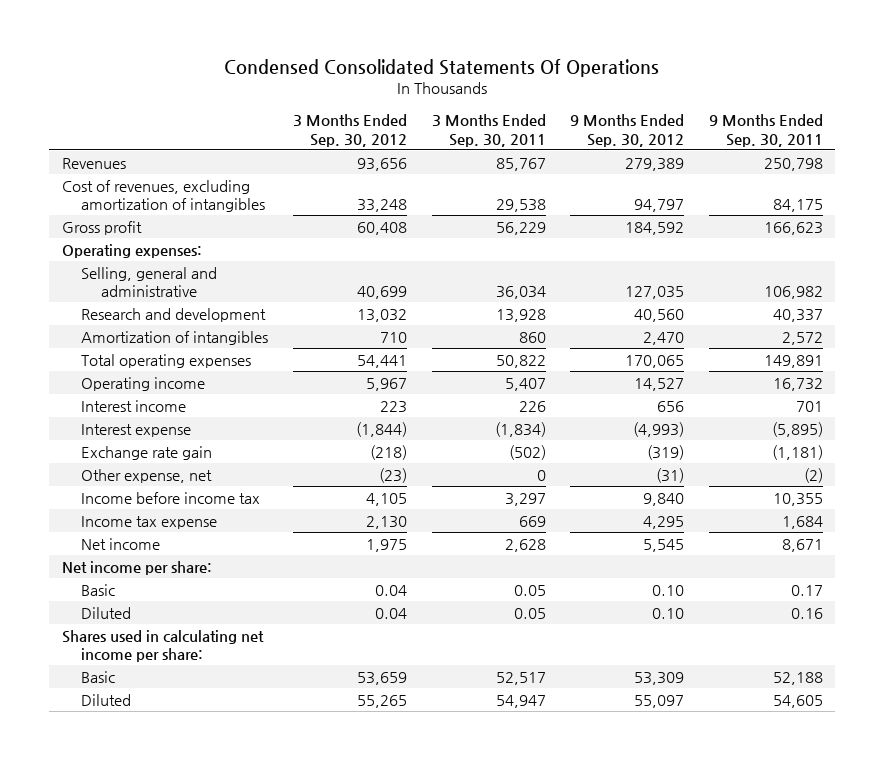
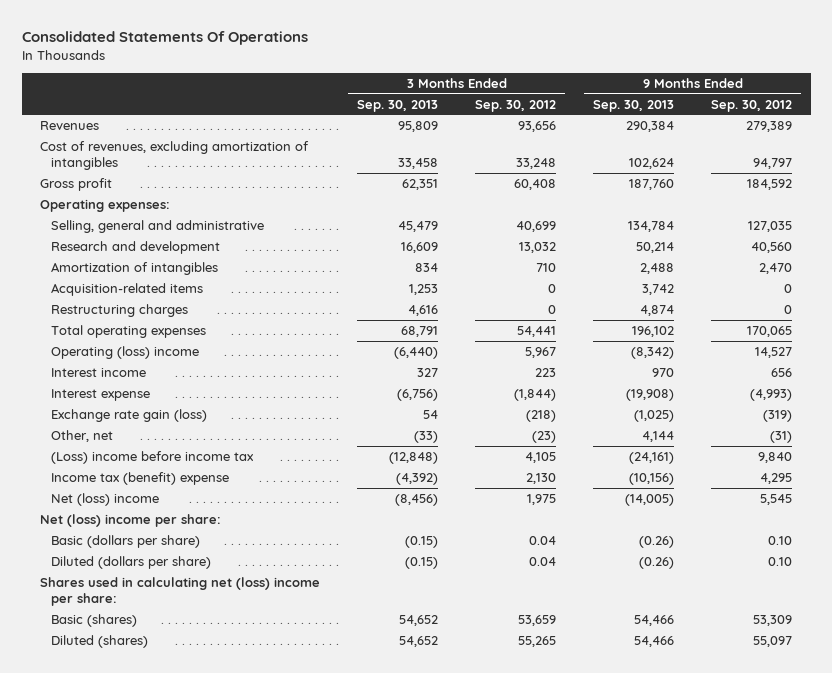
- Condensed Consolidated Statements Of Operations
+ Consolidated Statements Of Operations
- | 3 Months Ended Sep. 30, 2012 | 3 Months Ended Sep. 30, 2011 | 9 Months Ended Sep. 30, 2012 | 9 Months Ended Sep. 30, 2011
+ | 3 Months Ended Sep. 30, 2013 | 3 Months Ended Sep. 30, 2012 | 9 Months Ended Sep. 30, 2013 | 9 Months Ended Sep. 30, 2012
+ Acquisition-related items | 1,253 | 0 | 3,742 | 0
+ Restructuring charges | 4,616 | 0 | 4,874 | 0
- Operating income | 5,967 | 5,407 | 14,527 | 16,732
+ Operating (loss) income | (6,440) | 5,967 | (8,342) | 14,527
- Exchange rate gain | (218) | (502) | (319) | (1,181)
- Other expense, net | (23) | 0 | (31) | (2)
- Income before income tax | 4,105 | 3,297 | 9,840 | 10,355
- Income tax expense | 2,130 | 669 | 4,295 | 1,684
- Net income | 1,975 | 2,628 | 5,545 | 8,671
- Net income per share:
- Basic | 0.04 | 0.05 | 0.10 | 0.17
- Diluted | 0.04 | 0.05 | 0.10 | 0.16
- Shares used in calculating net income per share:
- Basic | 53,659 | 52,517 | 53,309 | 52,188
- Diluted | 55,265 | 54,947 | 55,097 | 54,605
+ Exchange rate gain (loss) | 54 | (218) | (1,025) | (319)
+ Other, net | (33) | (23) | 4,144 | (31)
+ (Loss) income before income tax | (12,848) | 4,105 | (24,161) | 9,840
+ Income tax (benefit) expense | (4,392) | 2,130 | (10,156) | 4,295
+ Net (loss) income | (8,456) | 1,975 | (14,005) | 5,545
+ Net (loss) income per share:
+ Basic (dollars per share) | (0.15) | 0.04 | (0.26) | 0.10
+ Diluted (dollars per share) | (0.15) | 0.04 | (0.26) | 0.10
+ Shares used in calculating net (loss) income per share:
+ Basic (shares) | 54,652 | 53,659 | 54,466 | 53,309
+ Diluted (shares) | 54,652 | 55,265 | 54,466 | 55,097

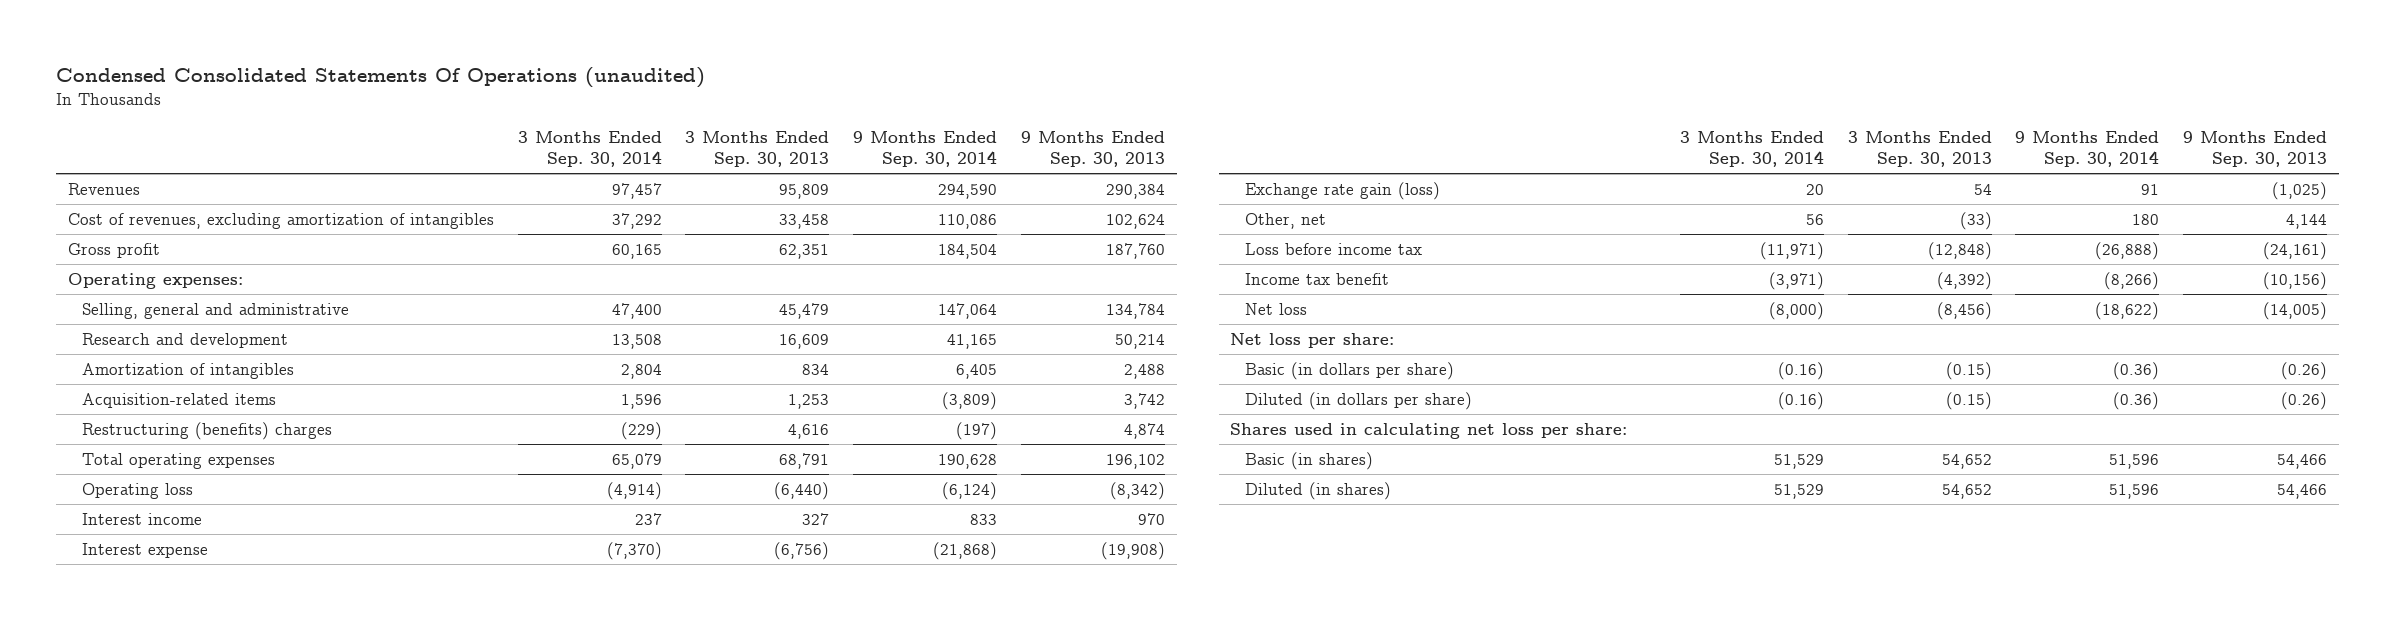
- Consolidated Statements Of Operations
+ Condensed Consolidated Statements Of Operations (unaudited)
- | 3 Months Ended Sep. 30, 2013 | 3 Months Ended Sep. 30, 2012 | 9 Months Ended Sep. 30, 2013 | 9 Months Ended Sep. 30, 2012
+ | 3 Months Ended Sep. 30, 2014 | 3 Months Ended Sep. 30, 2013 | 9 Months Ended Sep. 30, 2014 | 9 Months Ended Sep. 30, 2013
- Restructuring charges | 4,616 | 0 | 4,874 | 0
+ Restructuring (benefits) charges | (229) | 4,616 | (197) | 4,874
- Operating (loss) income | (6,440) | 5,967 | (8,342) | 14,527
+ Operating loss | (4,914) | (6,440) | (6,124) | (8,342)
- (Loss) income before income tax | (12,848) | 4,105 | (24,161) | 9,840
- Income tax (benefit) expense | (4,392) | 2,130 | (10,156) | 4,295
- Net (loss) income | (8,456) | 1,975 | (14,005) | 5,545
- Net (loss) income per share:
- Basic (dollars per share) | (0.15) | 0.04 | (0.26) | 0.10
- Diluted (dollars per share) | (0.15) | 0.04 | (0.26) | 0.10
- Shares used in calculating net (loss) income per share:
- Basic (shares) | 54,652 | 53,659 | 54,466 | 53,309
- Diluted (shares) | 54,652 | 55,265 | 54,466 | 55,097
+ Loss before income tax | (11,971) | (12,848) | (26,888) | (24,161)
+ Income tax benefit | (3,971) | (4,392) | (8,266) | (10,156)
+ Net loss | (8,000) | (8,456) | (18,622) | (14,005)
+ Net loss per share:
+ Basic (in dollars per share) | (0.16) | (0.15) | (0.36) | (0.26)
+ Diluted (in dollars per share) | (0.16) | (0.15) | (0.36) | (0.26)
+ Shares used in calculating net loss per share:
+ Basic (in shares) | 51,529 | 54,652 | 51,596 | 54,466
+ Diluted (in shares) | 51,529 | 54,652 | 51,596 | 54,466

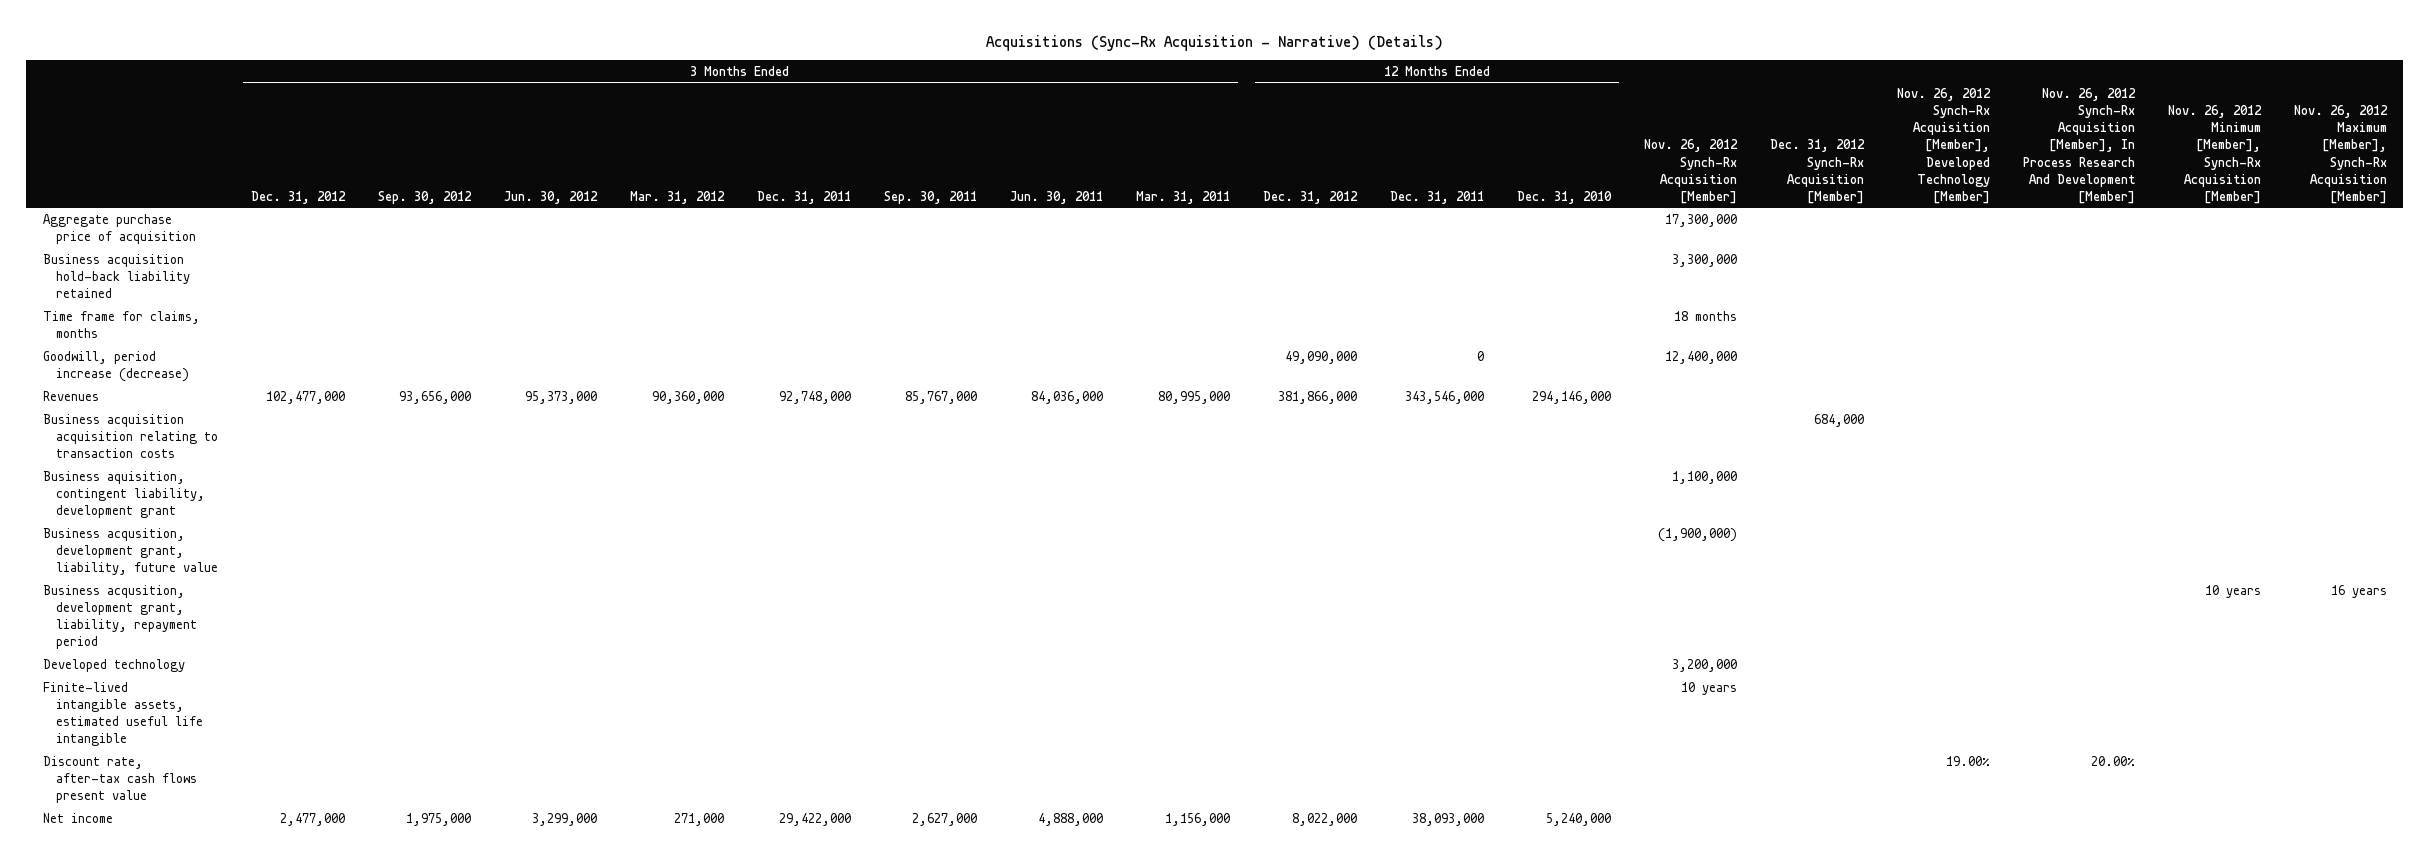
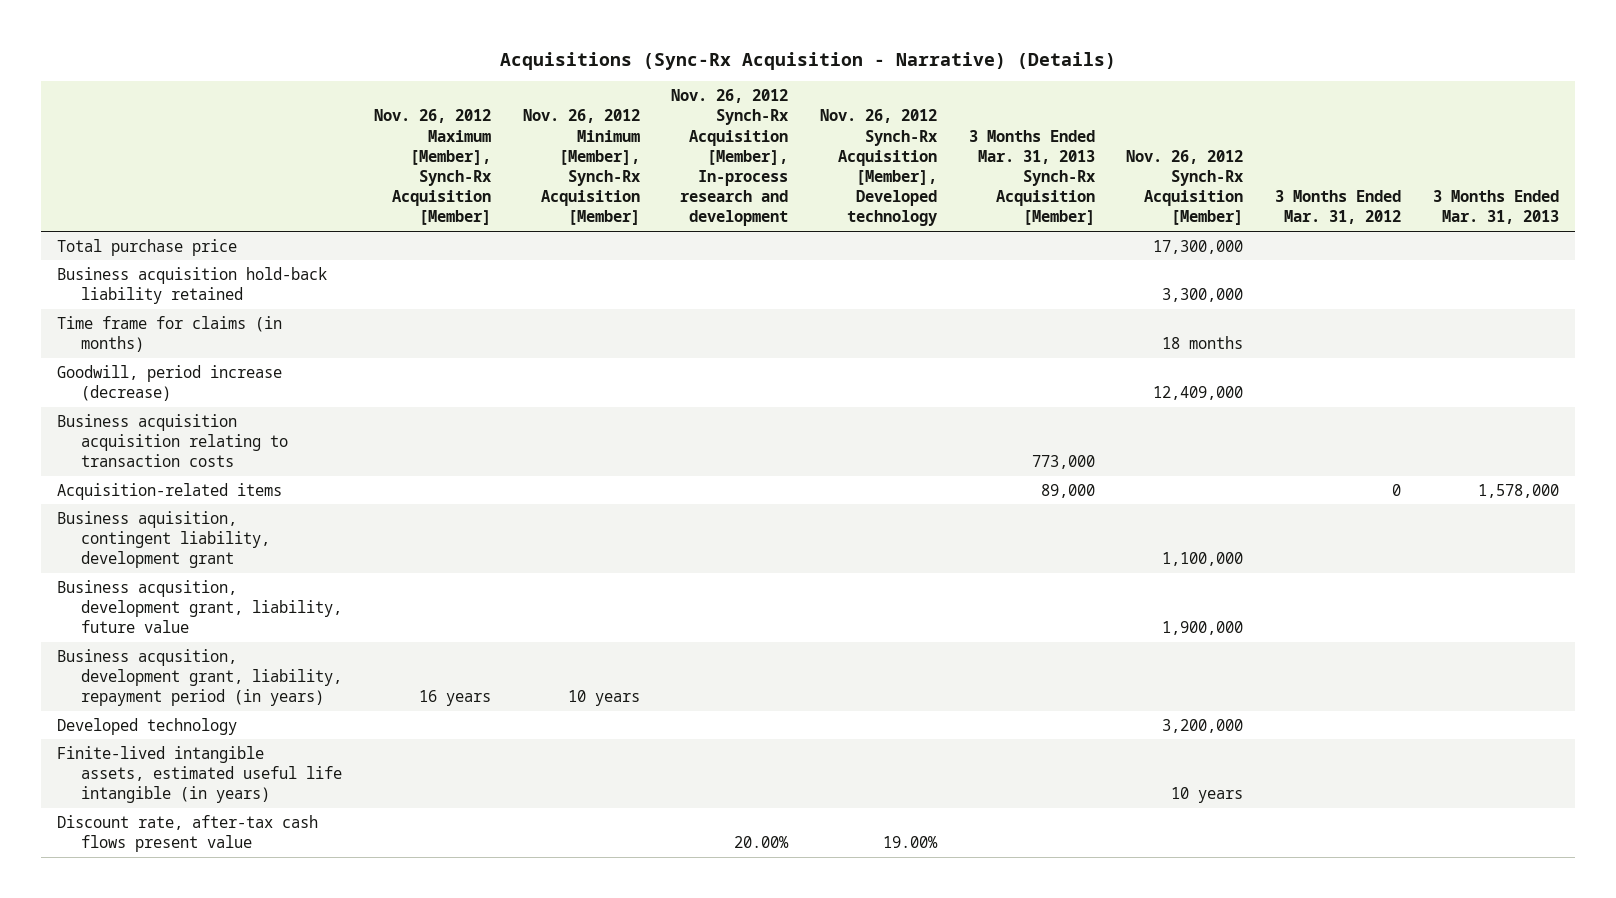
- | 3 Months Ended Dec. 31, 2012 | 3 Months Ended Sep. 30, 2012 | 3 Months Ended Jun. 30, 2012 | 3 Months Ended Mar. 31, 2012 | 3 Months Ended Dec. 31, 2011 | 3 Months Ended Sep. 30, 2011 | 3 Months Ended Jun. 30, 2011 | 3 Months Ended Mar. 31, 2011 | 12 Months Ended Dec. 31, 2012 | 12 Months Ended Dec. 31, 2011 | 12 Months Ended Dec. 31, 2010 | Nov. 26, 2012 Synch-Rx Acquisition [Member] | Dec. 31, 2012 Synch-Rx Acquisition [Member] | Nov. 26, 2012 Synch-Rx Acquisition [Member], Developed Technology [Member] | Nov. 26, 2012 Synch-Rx Acquisition [Member], In Process Research And Development [Member] | Nov. 26, 2012 Minimum [Member], Synch-Rx Acquisition [Member] | Nov. 26, 2012 Maximum [Member], Synch-Rx Acquisition [Member]
+ | Nov. 26, 2012 Maximum [Member], Synch-Rx Acquisition [Member] | Nov. 26, 2012 Minimum [Member], Synch-Rx Acquisition [Member] | Nov. 26, 2012 Synch-Rx Acquisition [Member], In-process research and development | Nov. 26, 2012 Synch-Rx Acquisition [Member], Developed technology | 3 Months Ended Mar. 31, 2013 Synch-Rx Acquisition [Member] | Nov. 26, 2012 Synch-Rx Acquisition [Member] | 3 Months Ended Mar. 31, 2012 | 3 Months Ended Mar. 31, 2013
- Aggregate purchase price of acquisition | | | | | | | | | | | | 17,300,000 | | | | |
+ Total purchase price | | | | | | 17,300,000 | |
- Time frame for claims, months | | | | | | | | | | | | 18 months | | | | |
- Goodwill, period increase (decrease) | | | | | | | | | 49,090,000 | 0 | | 12,400,000 | | | | |
- Revenues | 102,477,000 | 93,656,000 | 95,373,000 | 90,360,000 | 92,748,000 | 85,767,000 | 84,036,000 | 80,995,000 | 381,866,000 | 343,546,000 | 294,146,000 | | | | | |
+ Time frame for claims (in months) | | | | | | 18 months | |
+ Goodwill, period increase (decrease) | | | | | | 12,409,000 | |
+ Acquisition-related items | | | | | 89,000 | | 0 | 1,578,000
- Business acqusition, development grant, liability, future value | | | | | | | | | | | | (1,900,000) | | | | |
- Business acqusition, development grant, liability, repayment period | | | | | | | | | | | | | | | | 10 years | 16 years
+ Business acqusition, development grant, liability, future value | | | | | | 1,900,000 | |
+ Business acqusition, development grant, liability, repayment period (in years) | 16 years | 10 years | | | | | |
- Finite-lived intangible assets, estimated useful life intangible | | | | | | | | | | | | 10 years | | | | |
+ Finite-lived intangible assets, estimated useful life intangible (in years) | | | | | | 10 years | |
- Net income | 2,477,000 | 1,975,000 | 3,299,000 | 271,000 | 29,422,000 | 2,627,000 | 4,888,000 | 1,156,000 | 8,022,000 | 38,093,000 | 5,240,000 | | | | | |

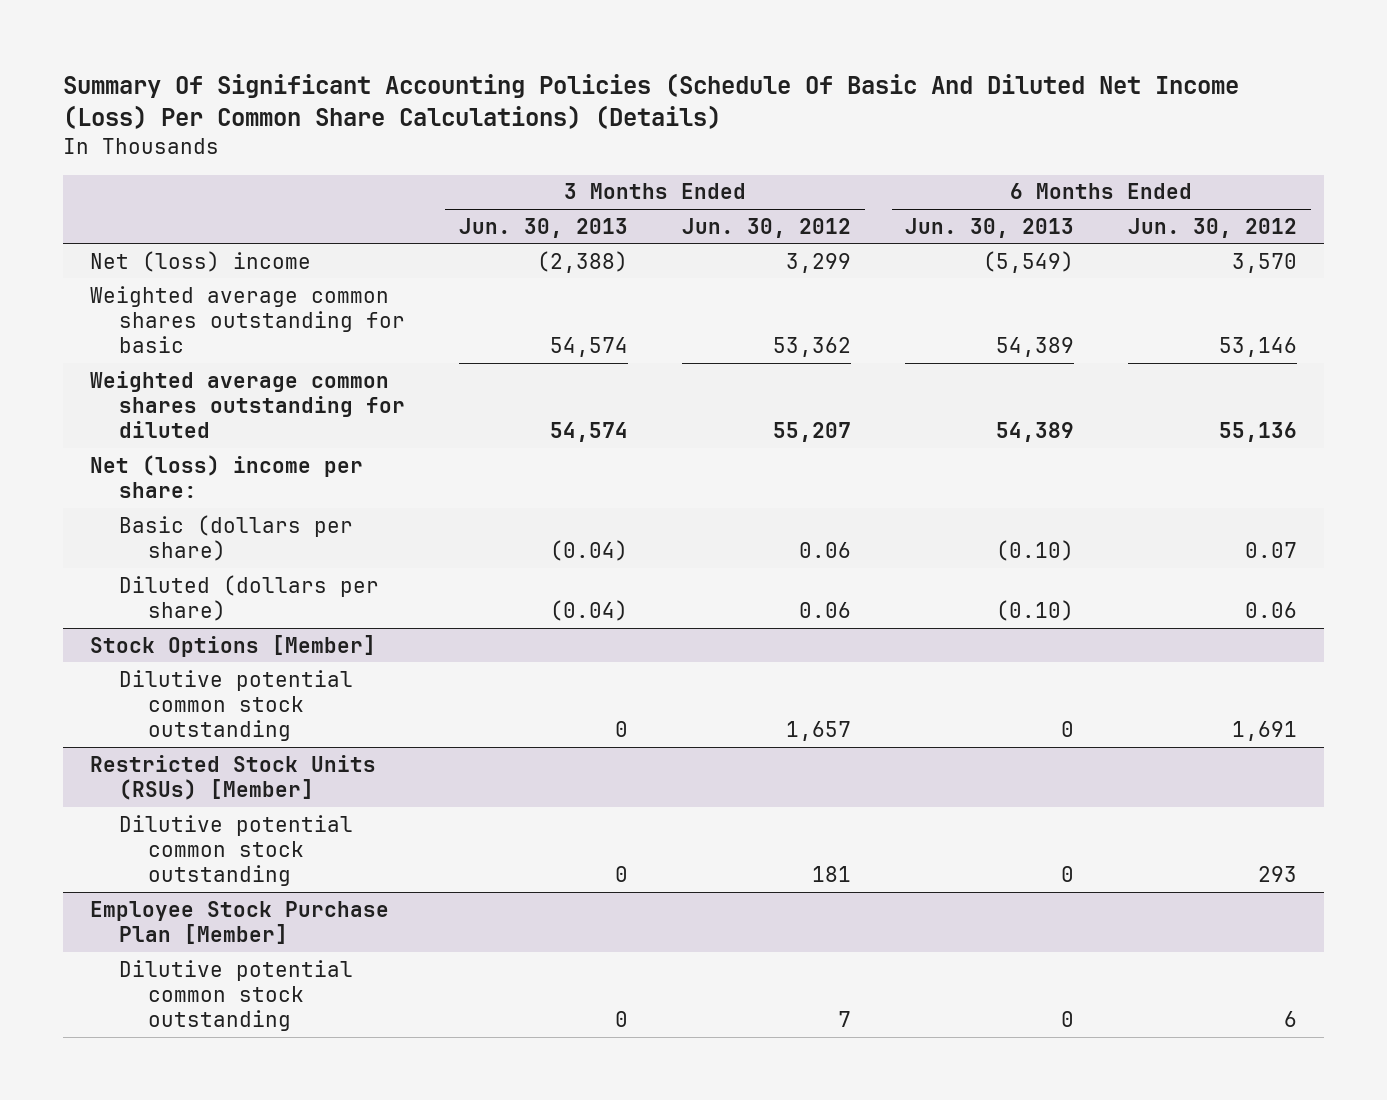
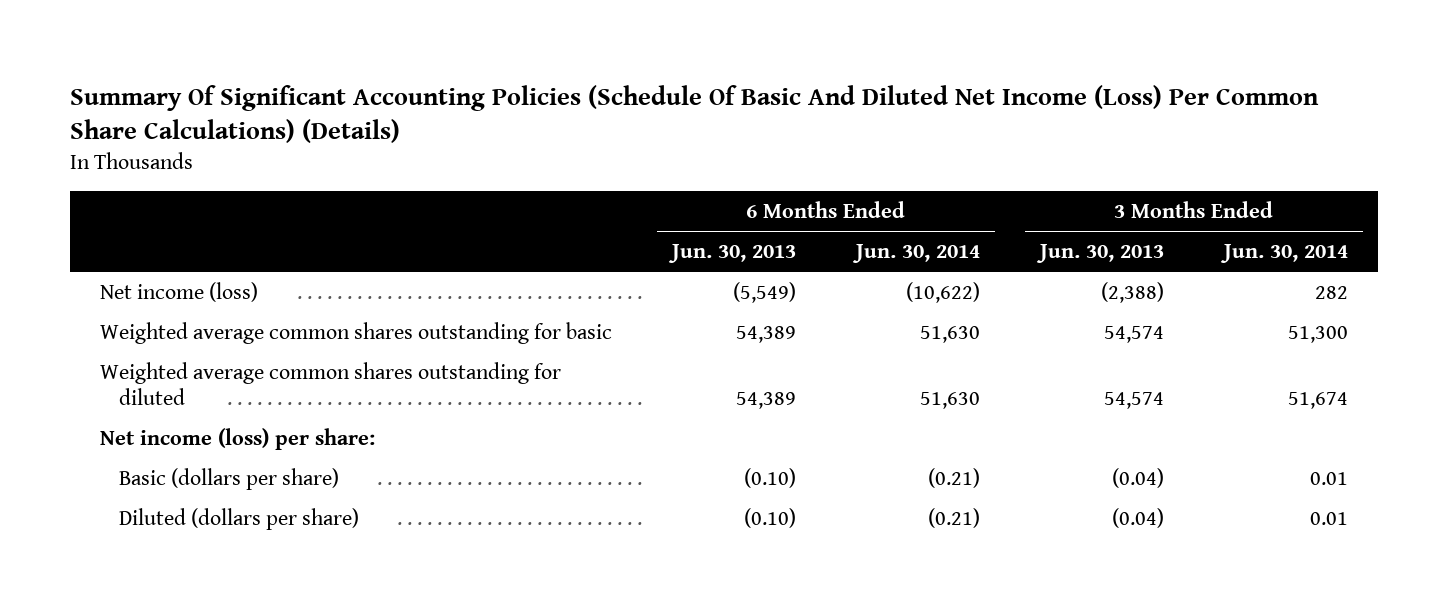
- | 3 Months Ended Jun. 30, 2013 | 3 Months Ended Jun. 30, 2012 | 6 Months Ended Jun. 30, 2013 | 6 Months Ended Jun. 30, 2012
+ | 6 Months Ended Jun. 30, 2013 | 6 Months Ended Jun. 30, 2014 | 3 Months Ended Jun. 30, 2013 | 3 Months Ended Jun. 30, 2014
- Net (loss) income | (2,388) | 3,299 | (5,549) | 3,570
+ Net income (loss) | (5,549) | (10,622) | (2,388) | 282
- Net (loss) income per share:
+ Net income (loss) per share:
- Stock Options [Member]
- Dilutive potential common stock outstanding | 0 | 1,657 | 0 | 1,691
- Restricted Stock Units (RSUs) [Member]
- Dilutive potential common stock outstanding | 0 | 181 | 0 | 293
- Employee Stock Purchase Plan [Member]
- Dilutive potential common stock outstanding | 0 | 7 | 0 | 6

